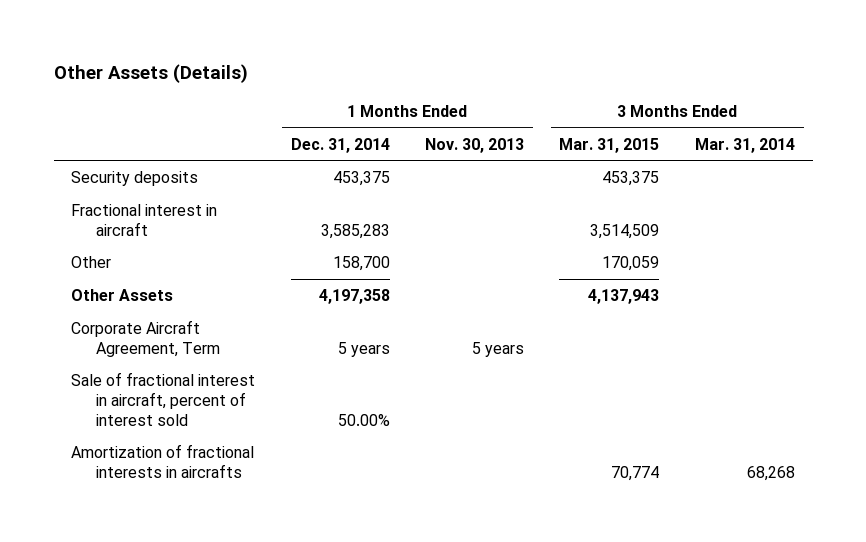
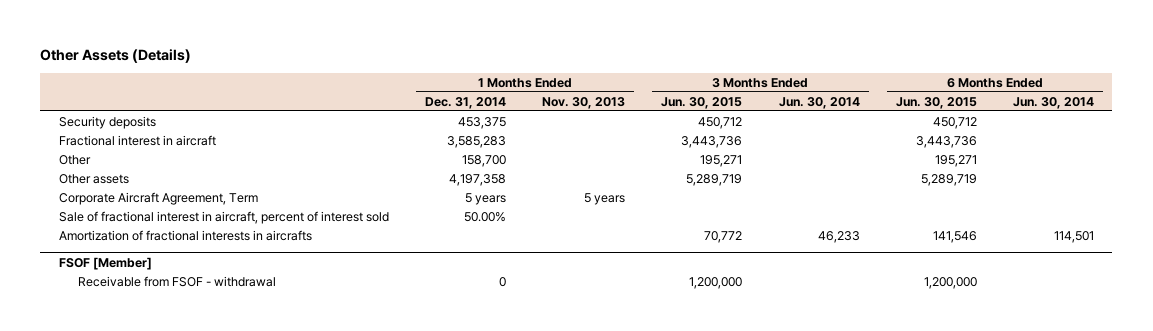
- | 1 Months Ended Dec. 31, 2014 | 1 Months Ended Nov. 30, 2013 | 3 Months Ended Mar. 31, 2015 | 3 Months Ended Mar. 31, 2014
+ | 1 Months Ended Dec. 31, 2014 | 1 Months Ended Nov. 30, 2013 | 3 Months Ended Jun. 30, 2015 | 3 Months Ended Jun. 30, 2014 | 6 Months Ended Jun. 30, 2015 | 6 Months Ended Jun. 30, 2014
- Other Assets | 4,197,358 | | 4,137,943 |
+ Other assets | 4,197,358 | | 5,289,719 | | 5,289,719 |
+ FSOF [Member]
+ Receivable from FSOF - withdrawal | 0 | | 1,200,000 | | 1,200,000 |

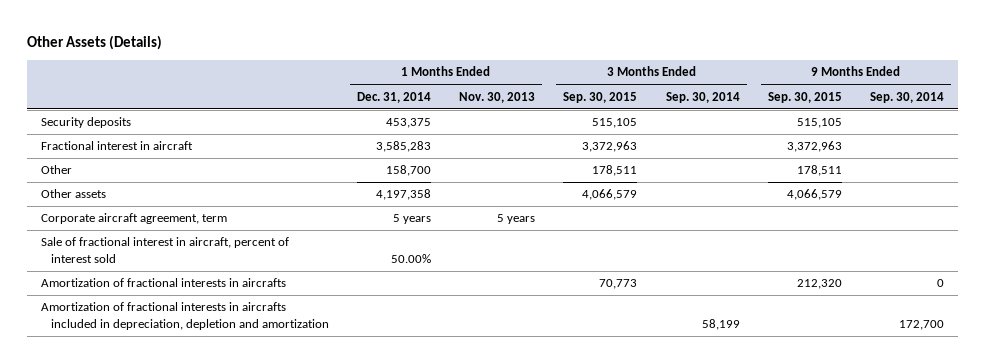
- | 1 Months Ended Dec. 31, 2014 | 1 Months Ended Nov. 30, 2013 | 3 Months Ended Jun. 30, 2015 | 3 Months Ended Jun. 30, 2014 | 6 Months Ended Jun. 30, 2015 | 6 Months Ended Jun. 30, 2014
+ | 1 Months Ended Dec. 31, 2014 | 1 Months Ended Nov. 30, 2013 | 3 Months Ended Sep. 30, 2015 | 3 Months Ended Sep. 30, 2014 | 9 Months Ended Sep. 30, 2015 | 9 Months Ended Sep. 30, 2014
- Corporate Aircraft Agreement, Term | 5 years | 5 years | | | |
+ Corporate aircraft agreement, term | 5 years | 5 years | | | |
- FSOF [Member]
- Receivable from FSOF - withdrawal | 0 | | 1,200,000 | | 1,200,000 |
+ Amortization of fractional interests in aircrafts included in depreciation, depletion and amortization | | | | 58,199 | | 172,700

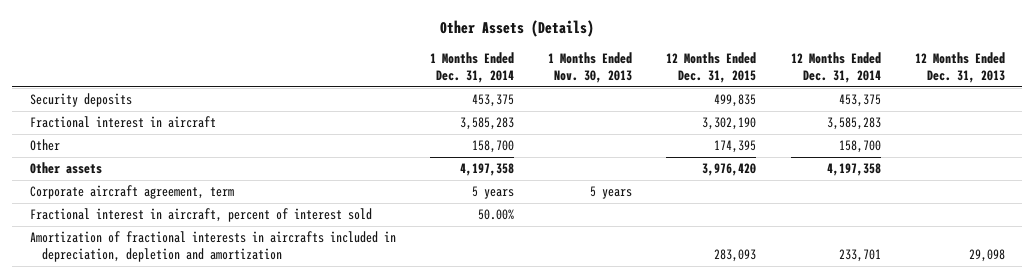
- | 1 Months Ended Dec. 31, 2014 | 1 Months Ended Nov. 30, 2013 | 3 Months Ended Sep. 30, 2015 | 3 Months Ended Sep. 30, 2014 | 9 Months Ended Sep. 30, 2015 | 9 Months Ended Sep. 30, 2014
+ | 1 Months Ended Dec. 31, 2014 | 1 Months Ended Nov. 30, 2013 | 12 Months Ended Dec. 31, 2015 | 12 Months Ended Dec. 31, 2014 | 12 Months Ended Dec. 31, 2013
- Sale of fractional interest in aircraft, percent of interest sold | 50.00% | | | | |
- Amortization of fractional interests in aircrafts | | | 70,773 | | 212,320 | 0
+ Fractional interest in aircraft, percent of interest sold | 50.00% | | | |

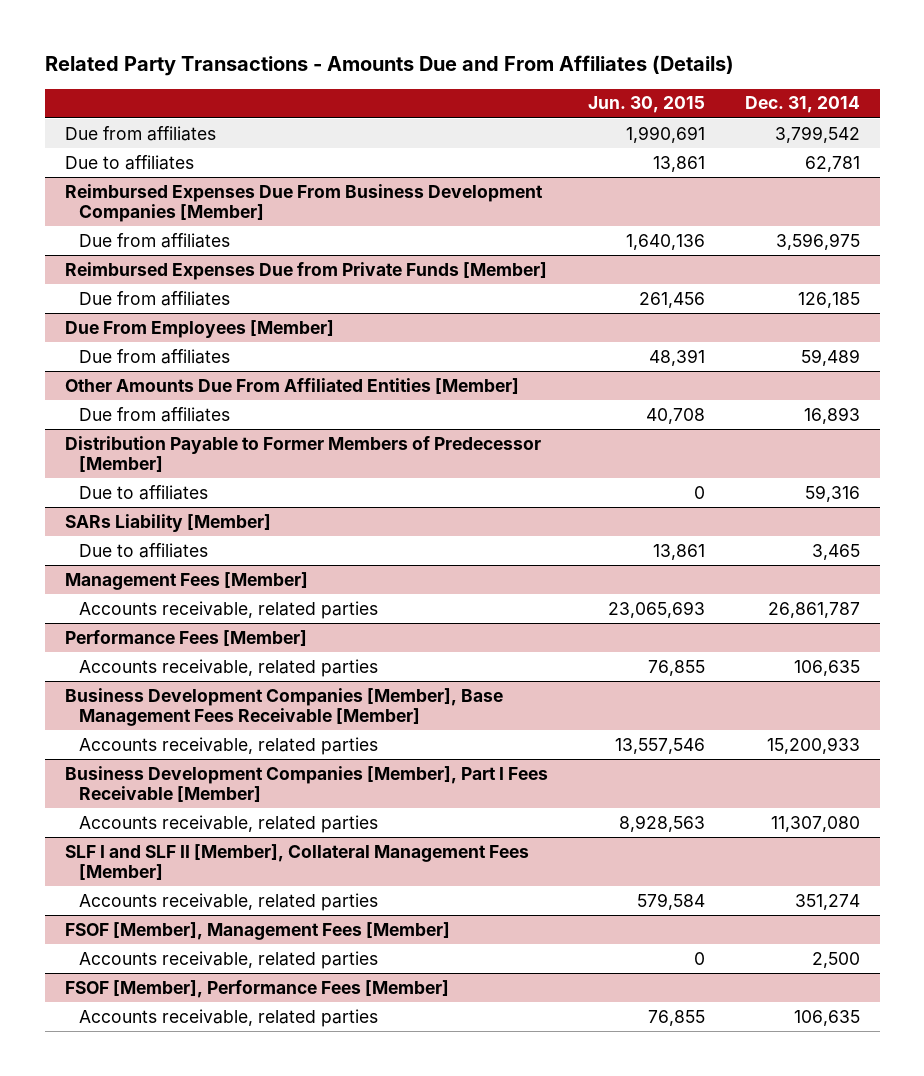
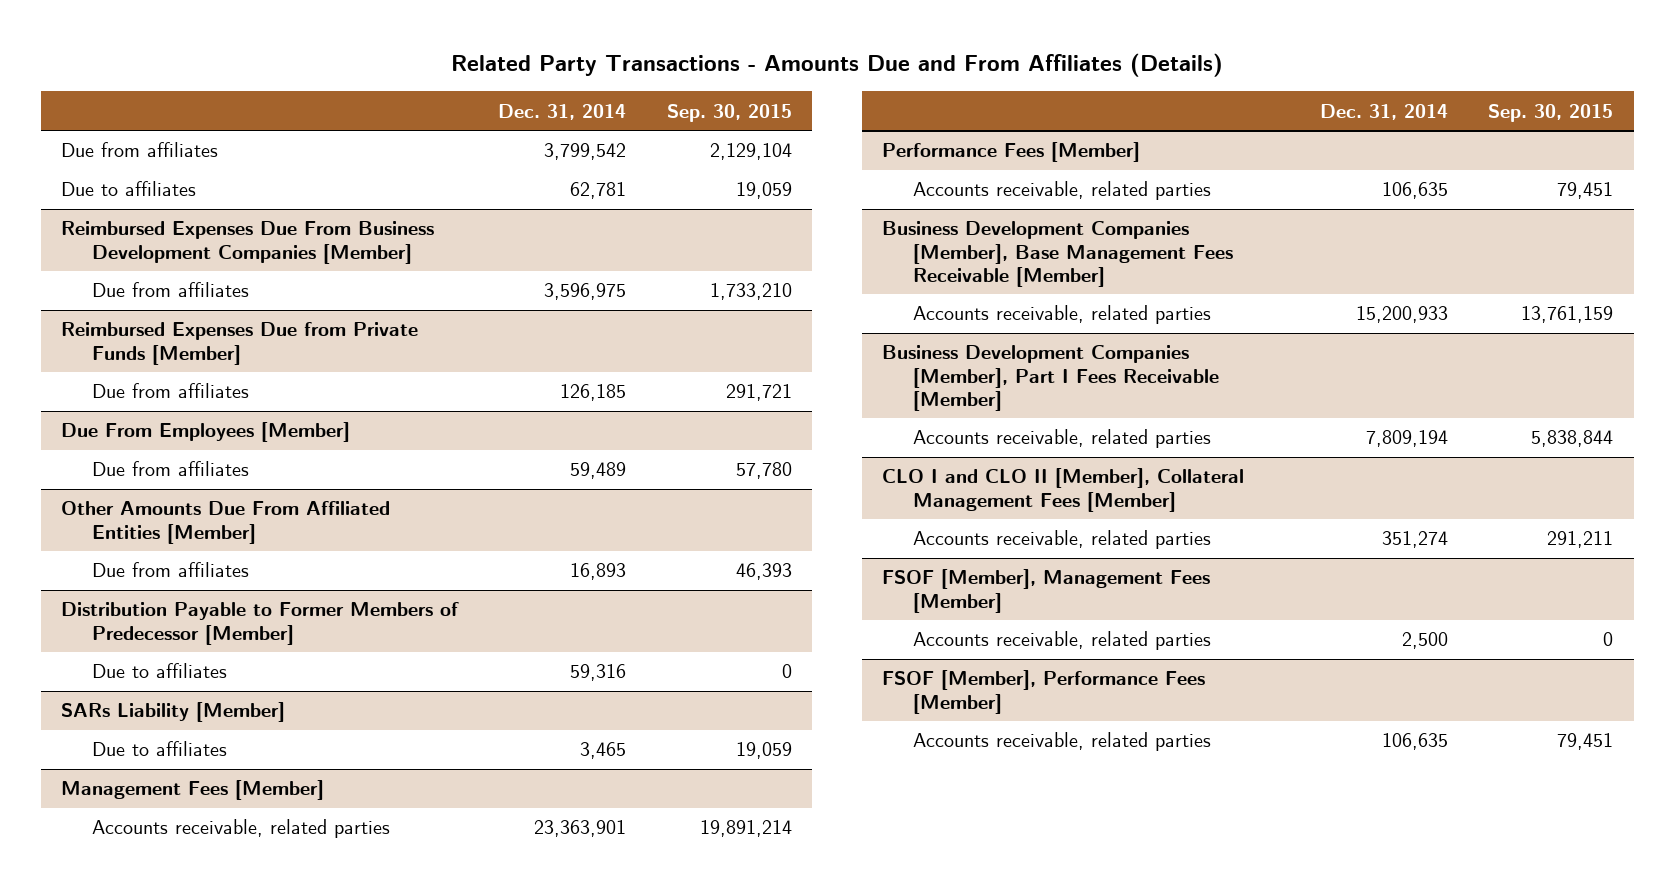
- | Jun. 30, 2015 | Dec. 31, 2014
+ | Dec. 31, 2014 | Sep. 30, 2015
@ Management Fees [Member]
- Accounts receivable, related parties | 23,065,693 | 26,861,787
+ Accounts receivable, related parties | 23,363,901 | 19,891,214
@ Business Development Companies [Member], Part I Fees Receivable [Member]
- Accounts receivable, related parties | 8,928,563 | 11,307,080
- SLF I and SLF II [Member], Collateral Management Fees [Member]
@ Business Development Companies [Member], Part I Fees Receivable [Member]
+ Accounts receivable, related parties | 7,809,194 | 5,838,844
+ CLO I and CLO II [Member], Collateral Management Fees [Member]

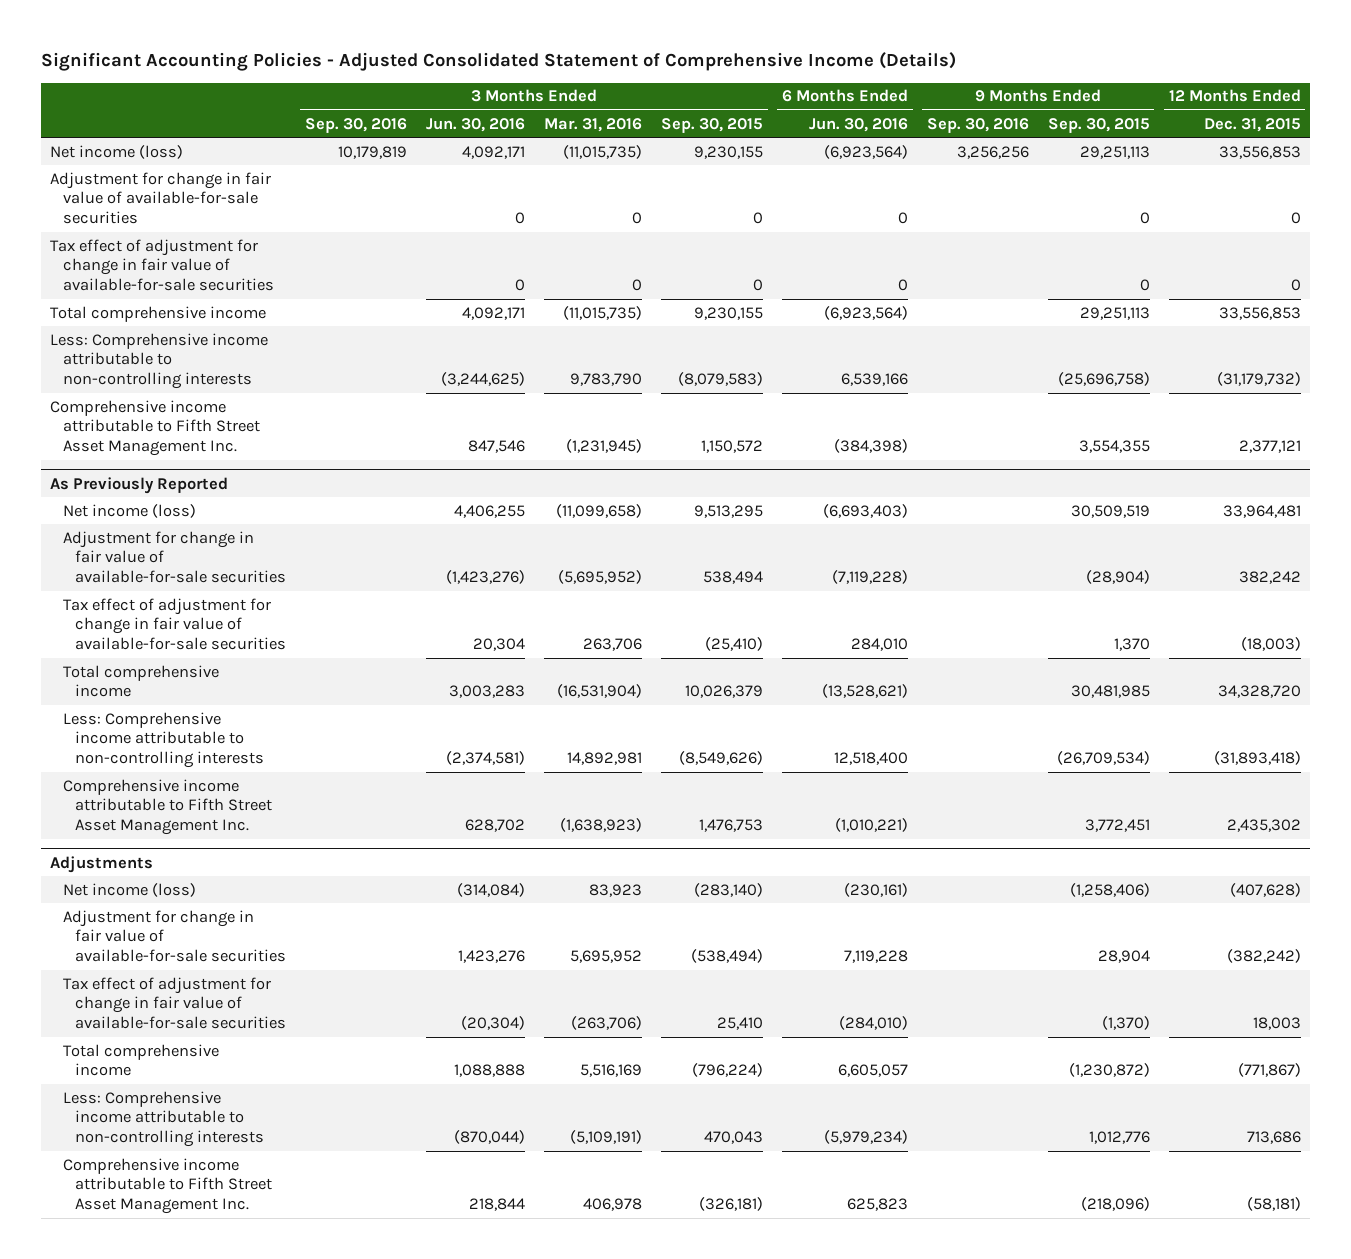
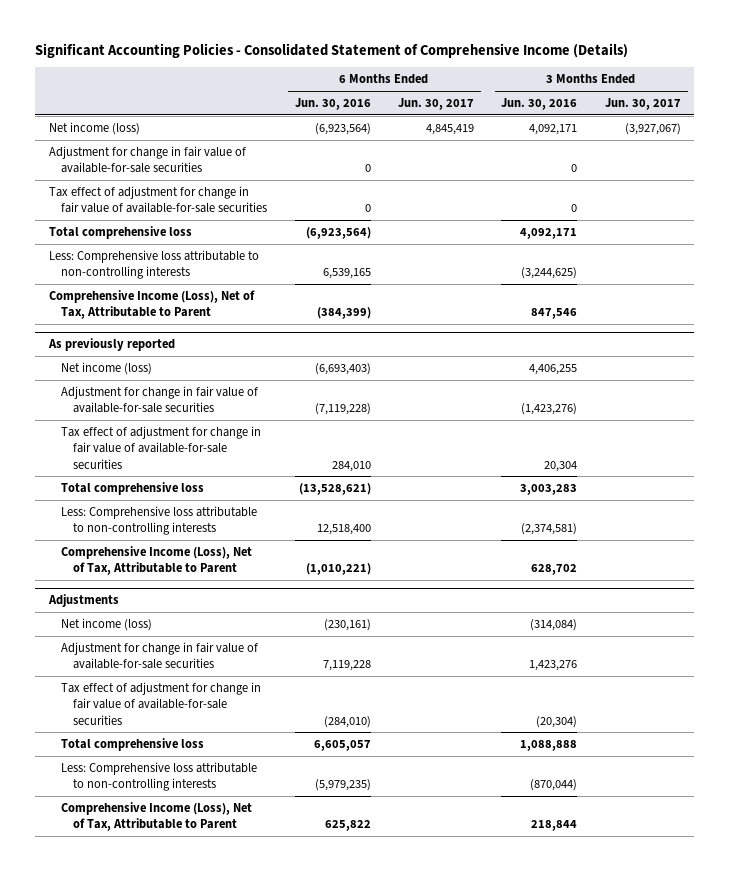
- Significant Accounting Policies - Adjusted Consolidated Statement of Comprehensive Income (Details)
+ Significant Accounting Policies - Consolidated Statement of Comprehensive Income (Details)
- | 3 Months Ended Sep. 30, 2016 | 3 Months Ended Jun. 30, 2016 | 3 Months Ended Mar. 31, 2016 | 3 Months Ended Sep. 30, 2015 | 6 Months Ended Jun. 30, 2016 | 9 Months Ended Sep. 30, 2016 | 9 Months Ended Sep. 30, 2015 | 12 Months Ended Dec. 31, 2015
+ | 6 Months Ended Jun. 30, 2016 | 6 Months Ended Jun. 30, 2017 | 3 Months Ended Jun. 30, 2016 | 3 Months Ended Jun. 30, 2017
- Total comprehensive income | | 4,092,171 | (11,015,735) | 9,230,155 | (6,923,564) | | 29,251,113 | 33,556,853
- Less: Comprehensive income attributable to non-controlling interests | | (3,244,625) | 9,783,790 | (8,079,583) | 6,539,166 | | (25,696,758) | (31,179,732)
- Comprehensive income attributable to Fifth Street Asset Management Inc. | | 847,546 | (1,231,945) | 1,150,572 | (384,398) | | 3,554,355 | 2,377,121
- As Previously Reported
+ Total comprehensive loss | (6,923,564) | | 4,092,171 |
+ Less: Comprehensive loss attributable to non-controlling interests | 6,539,165 | | (3,244,625) |
+ Comprehensive Income (Loss), Net of Tax, Attributable to Parent | (384,399) | | 847,546 |
+ As previously reported
- Total comprehensive income | | 3,003,283 | (16,531,904) | 10,026,379 | (13,528,621) | | 30,481,985 | 34,328,720
- Less: Comprehensive income attributable to non-controlling interests | | (2,374,581) | 14,892,981 | (8,549,626) | 12,518,400 | | (26,709,534) | (31,893,418)
- Comprehensive income attributable to Fifth Street Asset Management Inc. | | 628,702 | (1,638,923) | 1,476,753 | (1,010,221) | | 3,772,451 | 2,435,302
+ Total comprehensive loss | (13,528,621) | | 3,003,283 |
+ Less: Comprehensive loss attributable to non-controlling interests | 12,518,400 | | (2,374,581) |
+ Comprehensive Income (Loss), Net of Tax, Attributable to Parent | (1,010,221) | | 628,702 |
@ Adjustments
- Total comprehensive income | | 1,088,888 | 5,516,169 | (796,224) | 6,605,057 | | (1,230,872) | (771,867)
- Less: Comprehensive income attributable to non-controlling interests | | (870,044) | (5,109,191) | 470,043 | (5,979,234) | | 1,012,776 | 713,686
- Comprehensive income attributable to Fifth Street Asset Management Inc. | | 218,844 | 406,978 | (326,181) | 625,823 | | (218,096) | (58,181)
+ Total comprehensive loss | 6,605,057 | | 1,088,888 |
+ Less: Comprehensive loss attributable to non-controlling interests | (5,979,235) | | (870,044) |
+ Comprehensive Income (Loss), Net of Tax, Attributable to Parent | 625,822 | | 218,844 |

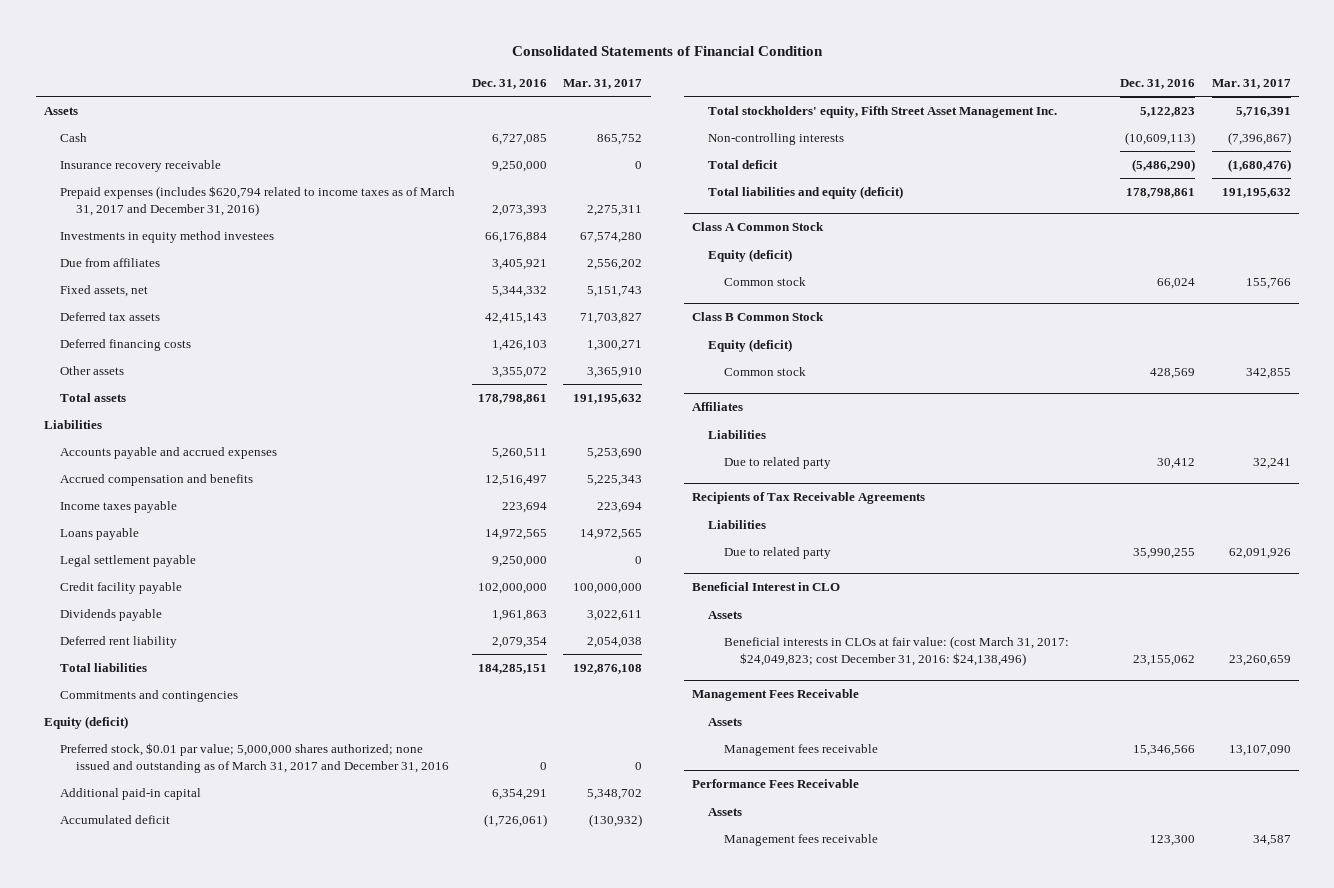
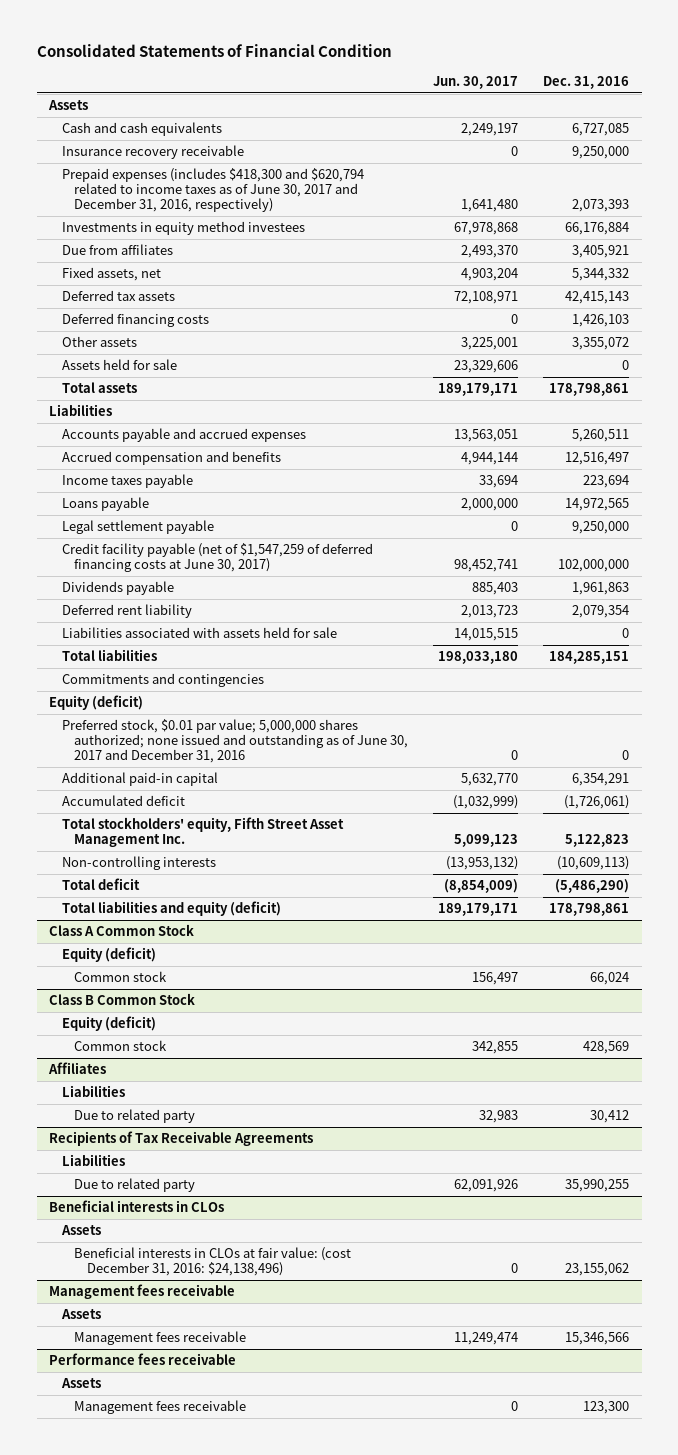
- | Dec. 31, 2016 | Mar. 31, 2017
+ | Jun. 30, 2017 | Dec. 31, 2016
- Cash | 6,727,085 | 865,752
+ Cash and cash equivalents | 2,249,197 | 6,727,085
- Prepaid expenses (includes $620,794 related to income taxes as of March 31, 2017 and December 31, 2016) | 2,073,393 | 2,275,311
+ Prepaid expenses (includes $418,300 and $620,794 related to income taxes as of June 30, 2017 and December 31, 2016, respectively) | 1,641,480 | 2,073,393
+ Assets held for sale | 23,329,606 | 0
- Credit facility payable | 102,000,000 | 100,000,000
+ Credit facility payable (net of $1,547,259 of deferred financing costs at June 30, 2017) | 98,452,741 | 102,000,000
+ Liabilities associated with assets held for sale | 14,015,515 | 0
- Preferred stock, $0.01 par value; 5,000,000 shares authorized; none issued and outstanding as of March 31, 2017 and December 31, 2016 | 0 | 0
+ Preferred stock, $0.01 par value; 5,000,000 shares authorized; none issued and outstanding as of June 30, 2017 and December 31, 2016 | 0 | 0
- Beneficial Interest in CLO
+ Beneficial interests in CLOs
- Beneficial interests in CLOs at fair value: (cost March 31, 2017: $24,049,823; cost December 31, 2016: $24,138,496) | 23,155,062 | 23,260,659
- Management Fees Receivable
+ Beneficial interests in CLOs at fair value: (cost December 31, 2016: $24,138,496) | 0 | 23,155,062
+ Management fees receivable
- Performance Fees Receivable
+ Performance fees receivable

